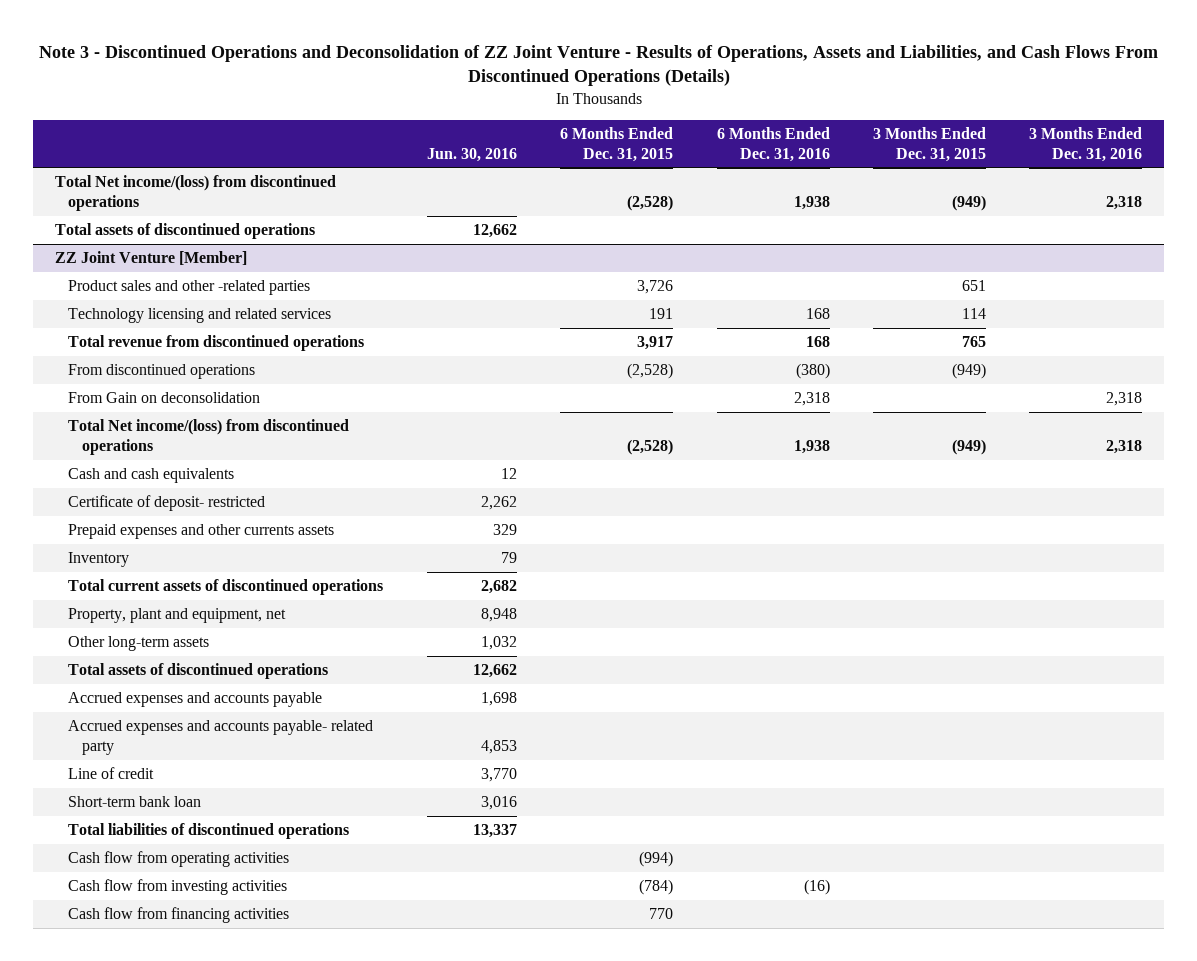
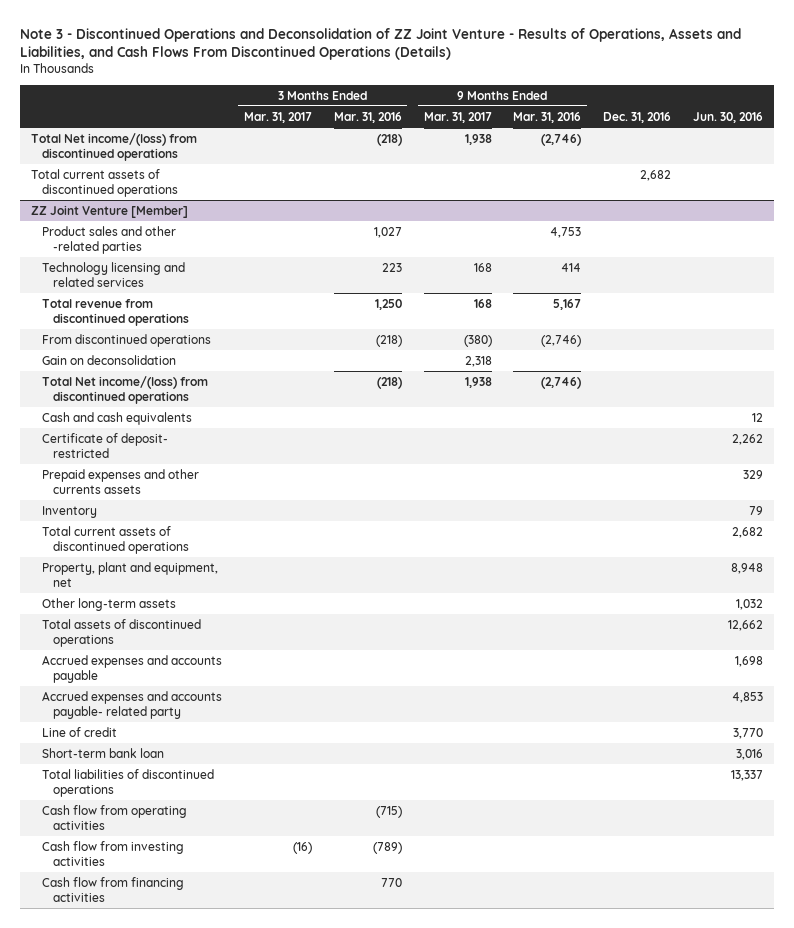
- | Jun. 30, 2016 | 6 Months Ended Dec. 31, 2015 | 6 Months Ended Dec. 31, 2016 | 3 Months Ended Dec. 31, 2015 | 3 Months Ended Dec. 31, 2016
+ | 3 Months Ended Mar. 31, 2017 | 3 Months Ended Mar. 31, 2016 | 9 Months Ended Mar. 31, 2017 | 9 Months Ended Mar. 31, 2016 | Dec. 31, 2016 | Jun. 30, 2016
- Total assets of discontinued operations | 12,662 | | | |
+ Total current assets of discontinued operations | | | | | 2,682 |
@ ZZ Joint Venture [Member]
- From Gain on deconsolidation | | | 2,318 | | 2,318
+ Gain on deconsolidation | | | 2,318 | | |

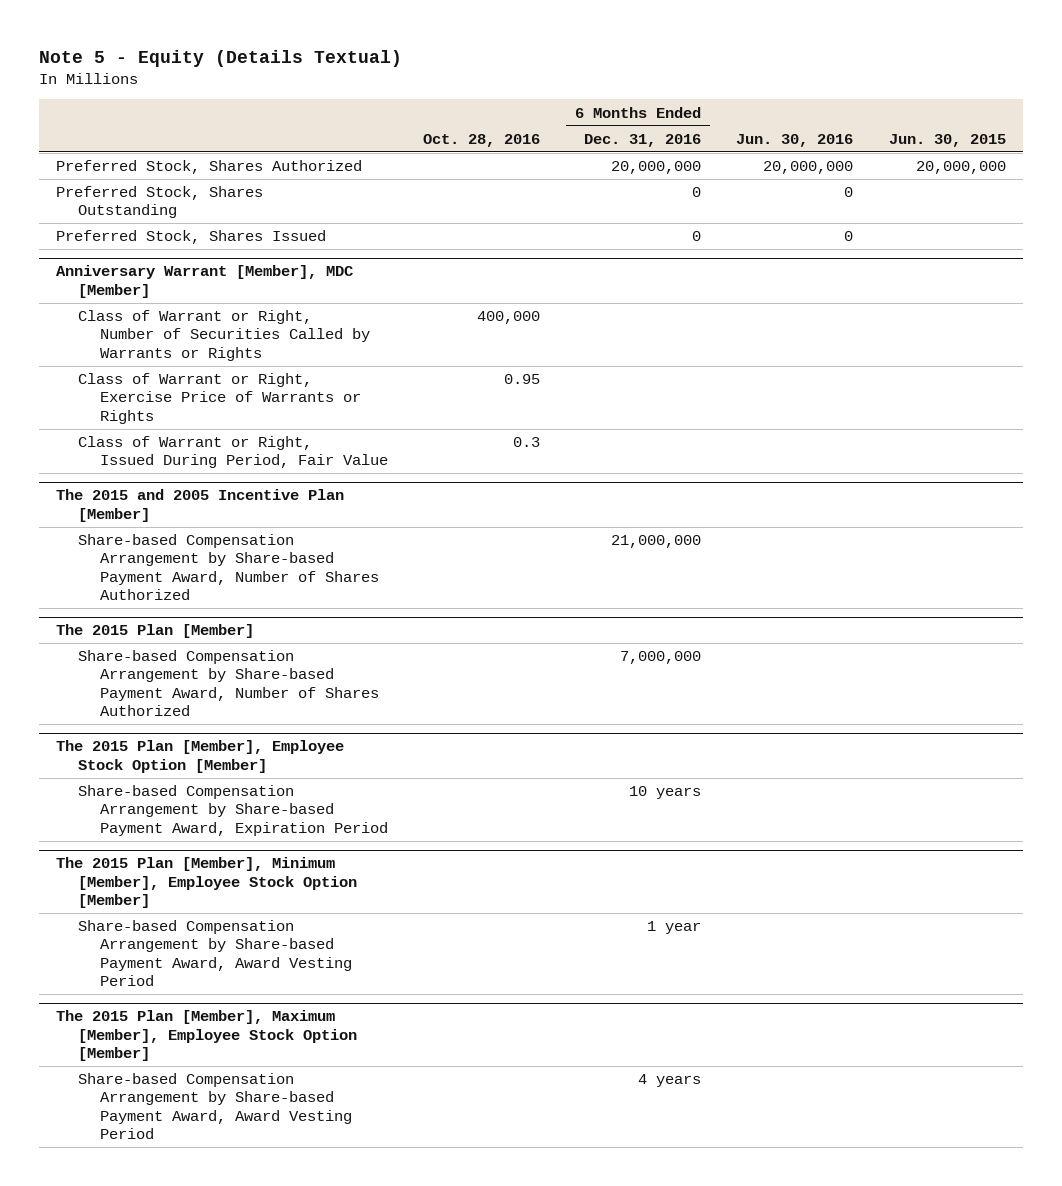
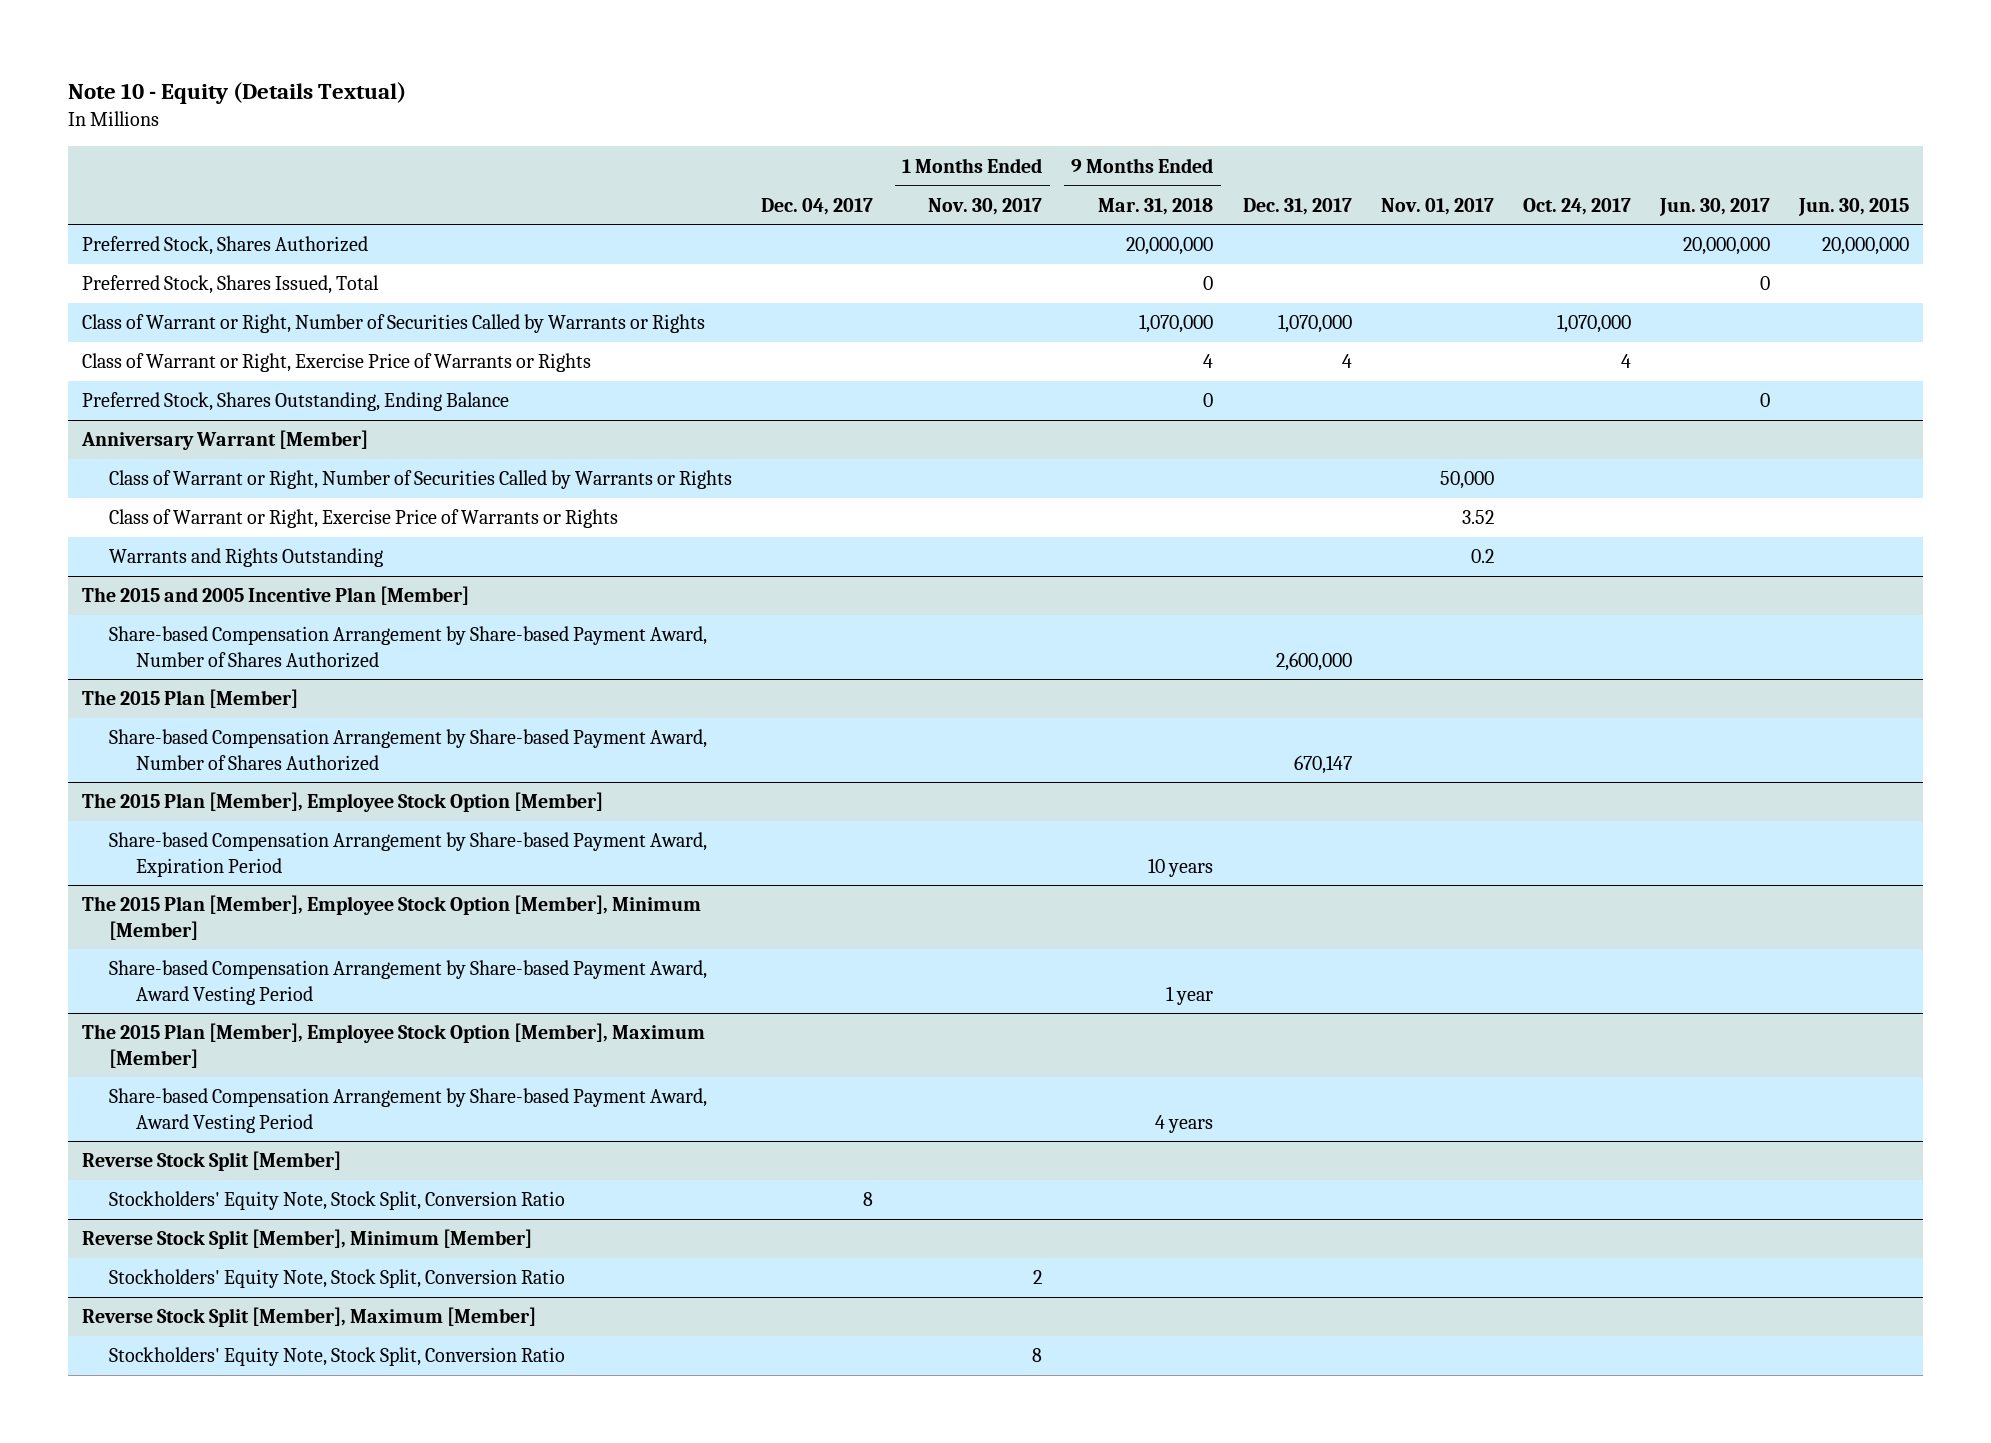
- Note 5 - Equity (Details Textual)
+ Note 10 - Equity (Details Textual)
- | Oct. 28, 2016 | 6 Months Ended Dec. 31, 2016 | Jun. 30, 2016 | Jun. 30, 2015
+ | Dec. 04, 2017 | 1 Months Ended Nov. 30, 2017 | 9 Months Ended Mar. 31, 2018 | Dec. 31, 2017 | Nov. 01, 2017 | Oct. 24, 2017 | Jun. 30, 2017 | Jun. 30, 2015
- Preferred Stock, Shares Outstanding | | 0 | 0 |
- Preferred Stock, Shares Issued | | 0 | 0 |
- Anniversary Warrant [Member], MDC [Member]
+ Preferred Stock, Shares Issued, Total | | | 0 | | | | 0 |
+ Class of Warrant or Right, Number of Securities Called by Warrants or Rights | | | 1,070,000 | 1,070,000 | | 1,070,000 | |
+ Class of Warrant or Right, Exercise Price of Warrants or Rights | | | 4 | 4 | | 4 | |
+ Preferred Stock, Shares Outstanding, Ending Balance | | | 0 | | | | 0 |
+ Anniversary Warrant [Member]
- Class of Warrant or Right, Issued During Period, Fair Value | 0.3 | | |
+ Warrants and Rights Outstanding | | | | | 0.2 | | |
- The 2015 Plan [Member], Minimum [Member], Employee Stock Option [Member]
+ The 2015 Plan [Member], Employee Stock Option [Member], Minimum [Member]
- The 2015 Plan [Member], Maximum [Member], Employee Stock Option [Member]
+ The 2015 Plan [Member], Employee Stock Option [Member], Maximum [Member]
+ Reverse Stock Split [Member]
+ Stockholders' Equity Note, Stock Split, Conversion Ratio | 8 | | | | | | |
+ Reverse Stock Split [Member], Minimum [Member]
+ Stockholders' Equity Note, Stock Split, Conversion Ratio | | 2 | | | | | |
+ Reverse Stock Split [Member], Maximum [Member]
+ Stockholders' Equity Note, Stock Split, Conversion Ratio | | 8 | | | | | |

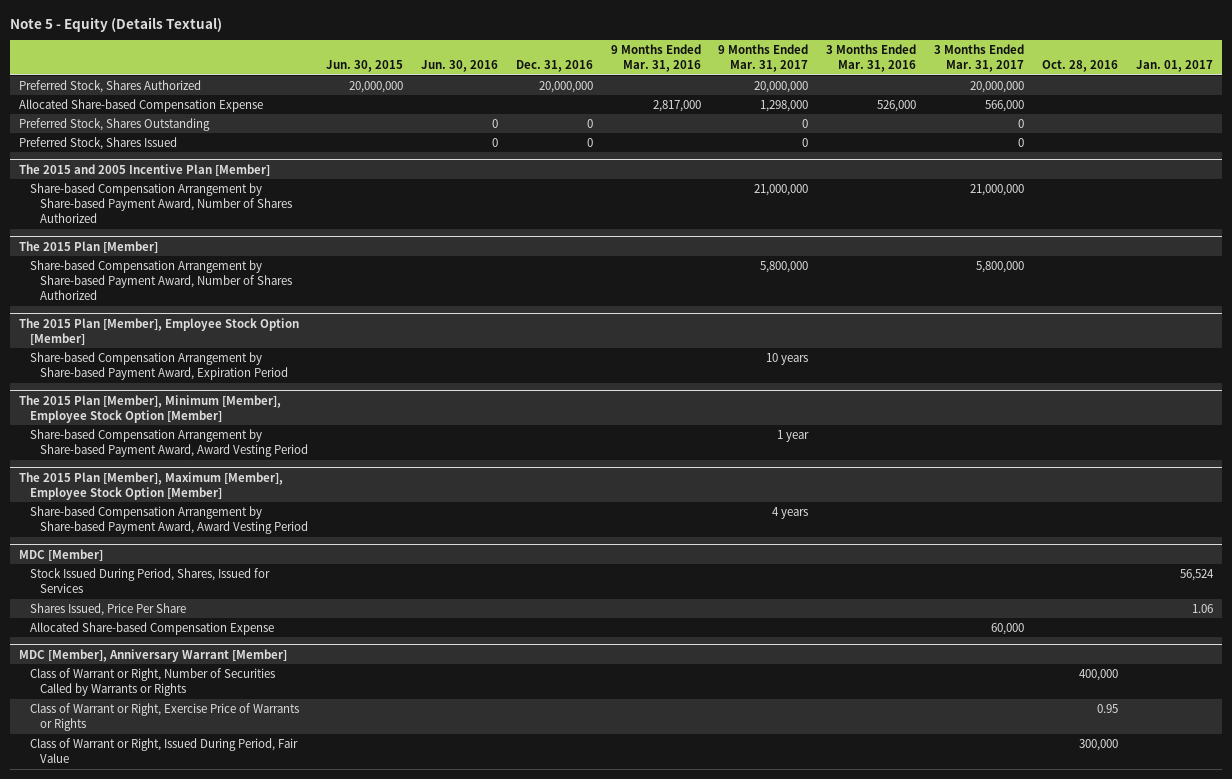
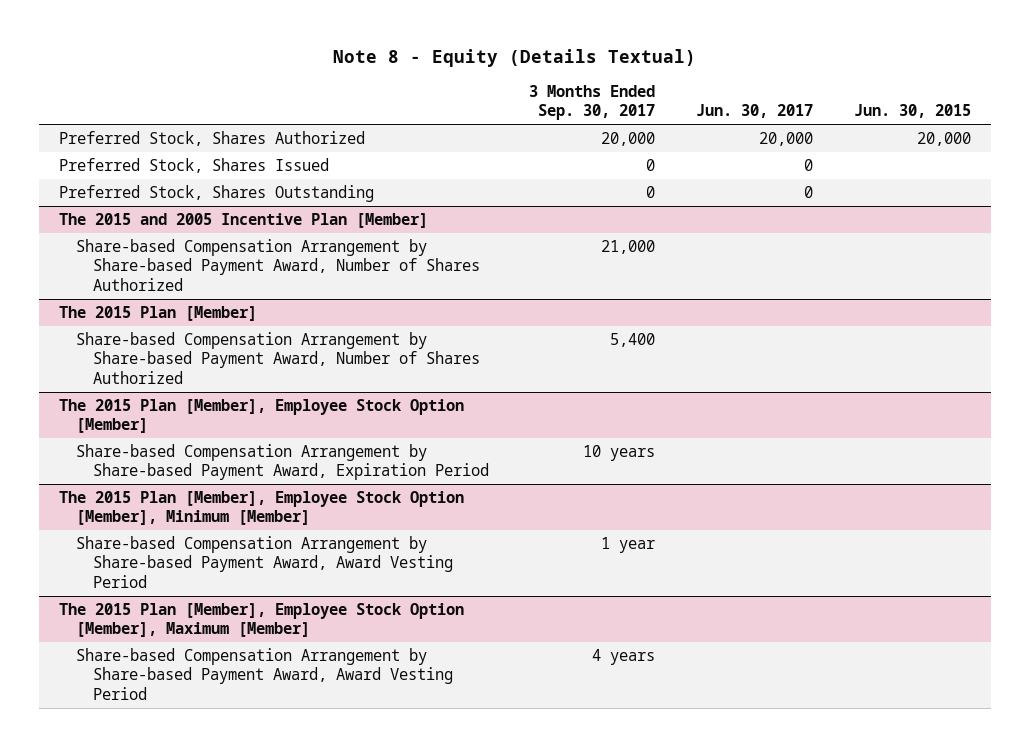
- Note 5 - Equity (Details Textual)
+ Note 8 - Equity (Details Textual)
- | Jun. 30, 2015 | Jun. 30, 2016 | Dec. 31, 2016 | 9 Months Ended Mar. 31, 2016 | 9 Months Ended Mar. 31, 2017 | 3 Months Ended Mar. 31, 2016 | 3 Months Ended Mar. 31, 2017 | Oct. 28, 2016 | Jan. 01, 2017
+ | 3 Months Ended Sep. 30, 2017 | Jun. 30, 2017 | Jun. 30, 2015
- Preferred Stock, Shares Authorized | 20,000,000 | | 20,000,000 | | 20,000,000 | | 20,000,000 | |
- Allocated Share-based Compensation Expense | | | | 2,817,000 | 1,298,000 | 526,000 | 566,000 | |
+ Preferred Stock, Shares Authorized | 20,000 | 20,000 | 20,000
moved down: Preferred Stock, Shares Outstanding | 0 | 0 |
- The 2015 Plan [Member], Minimum [Member], Employee Stock Option [Member]
+ The 2015 Plan [Member], Employee Stock Option [Member], Minimum [Member]
- The 2015 Plan [Member], Maximum [Member], Employee Stock Option [Member]
+ The 2015 Plan [Member], Employee Stock Option [Member], Maximum [Member]
- MDC [Member]
- Stock Issued During Period, Shares, Issued for Services | | | | | | | | | 56,524
- Shares Issued, Price Per Share | | | | | | | | | 1.06
- Allocated Share-based Compensation Expense | | | | | | | 60,000 | |
- MDC [Member], Anniversary Warrant [Member]
- Class of Warrant or Right, Number of Securities Called by Warrants or Rights | | | | | | | | 400,000 |
- Class of Warrant or Right, Exercise Price of Warrants or Rights | | | | | | | | 0.95 |
- Class of Warrant or Right, Issued During Period, Fair Value | | | | | | | | 300,000 |

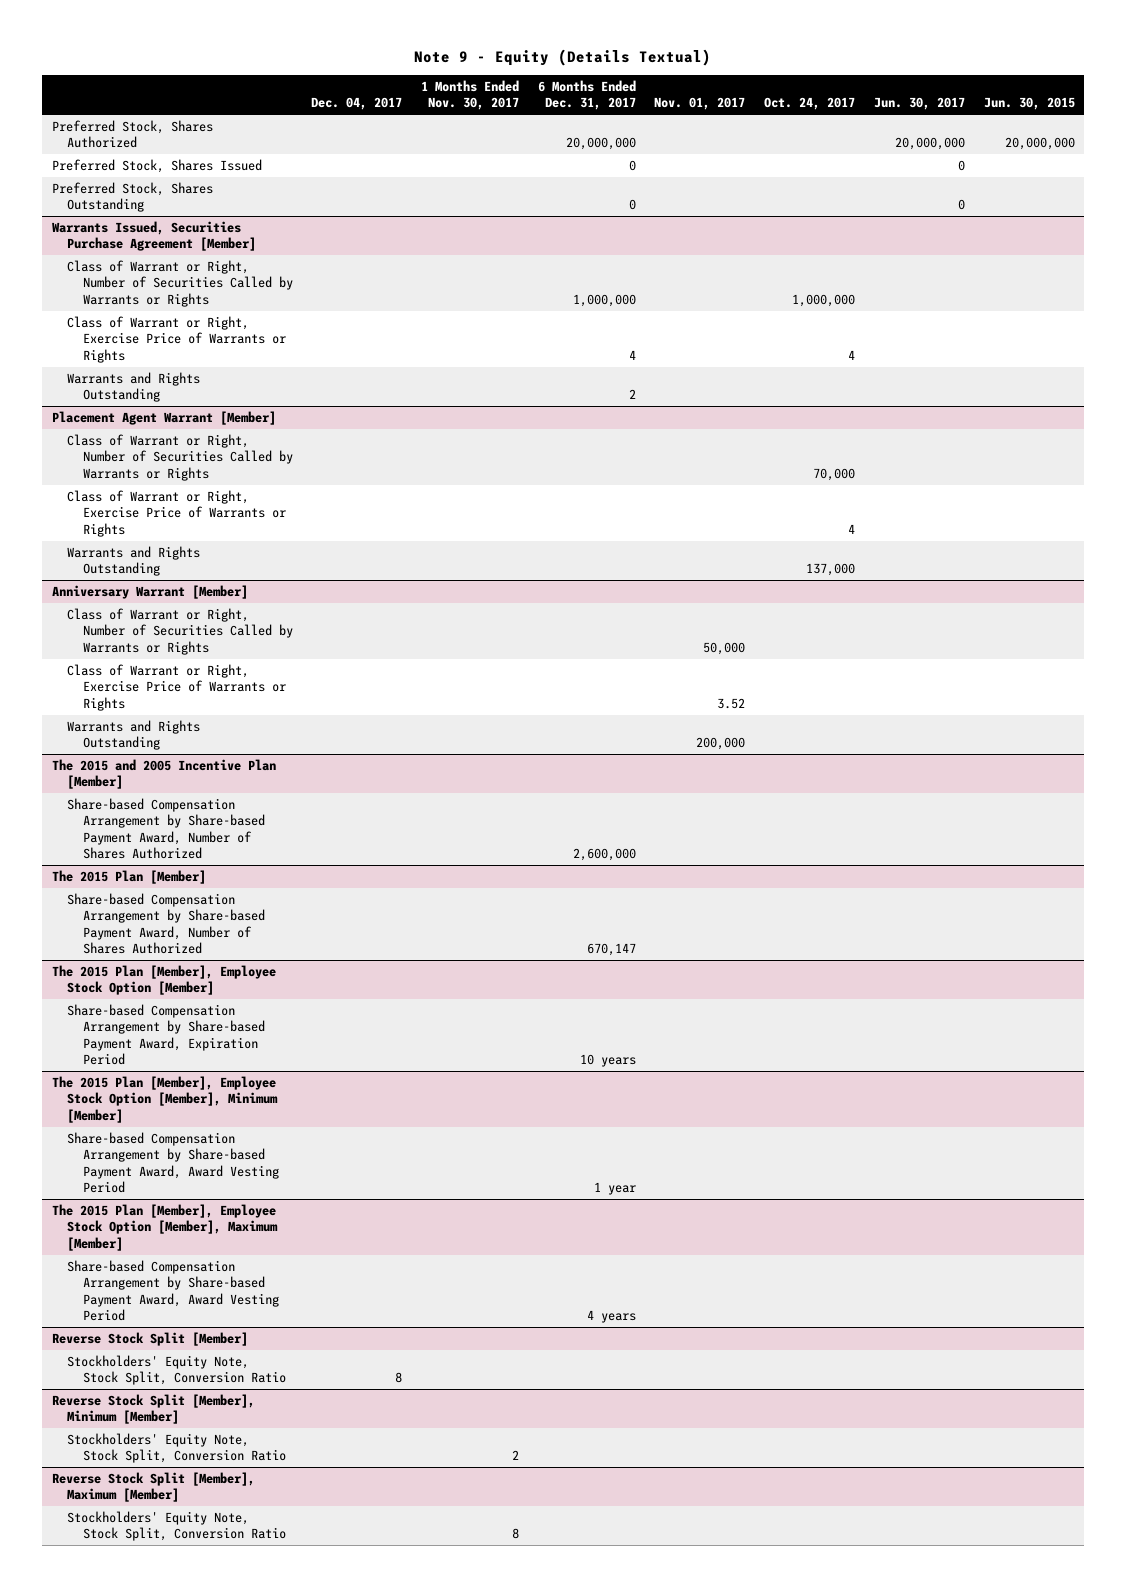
- Note 8 - Equity (Details Textual)
+ Note 9 - Equity (Details Textual)
- | 3 Months Ended Sep. 30, 2017 | Jun. 30, 2017 | Jun. 30, 2015
+ | Dec. 04, 2017 | 1 Months Ended Nov. 30, 2017 | 6 Months Ended Dec. 31, 2017 | Nov. 01, 2017 | Oct. 24, 2017 | Jun. 30, 2017 | Jun. 30, 2015
- Preferred Stock, Shares Authorized | 20,000 | 20,000 | 20,000
+ Preferred Stock, Shares Authorized | | | 20,000,000 | | | 20,000,000 | 20,000,000
+ Warrants Issued, Securities Purchase Agreement [Member]
+ Class of Warrant or Right, Number of Securities Called by Warrants or Rights | | | 1,000,000 | | 1,000,000 | |
+ Class of Warrant or Right, Exercise Price of Warrants or Rights | | | 4 | | 4 | |
+ Warrants and Rights Outstanding | | | 2 | | | |
+ Placement Agent Warrant [Member]
+ Class of Warrant or Right, Number of Securities Called by Warrants or Rights | | | | | 70,000 | |
+ Class of Warrant or Right, Exercise Price of Warrants or Rights | | | | | 4 | |
+ Warrants and Rights Outstanding | | | | | 137,000 | |
+ Anniversary Warrant [Member]
+ Class of Warrant or Right, Number of Securities Called by Warrants or Rights | | | | 50,000 | | |
+ Class of Warrant or Right, Exercise Price of Warrants or Rights | | | | 3.52 | | |
+ Warrants and Rights Outstanding | | | | 200,000 | | |
+ Reverse Stock Split [Member]
+ Stockholders' Equity Note, Stock Split, Conversion Ratio | 8 | | | | | |
+ Reverse Stock Split [Member], Minimum [Member]
+ Stockholders' Equity Note, Stock Split, Conversion Ratio | | 2 | | | | |
+ Reverse Stock Split [Member], Maximum [Member]
+ Stockholders' Equity Note, Stock Split, Conversion Ratio | | 8 | | | | |

